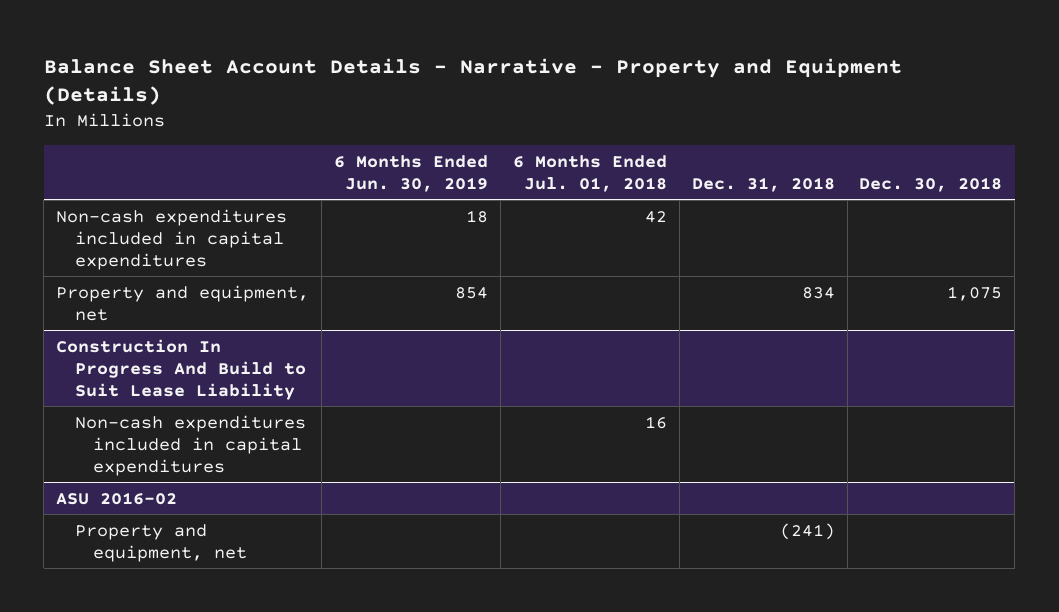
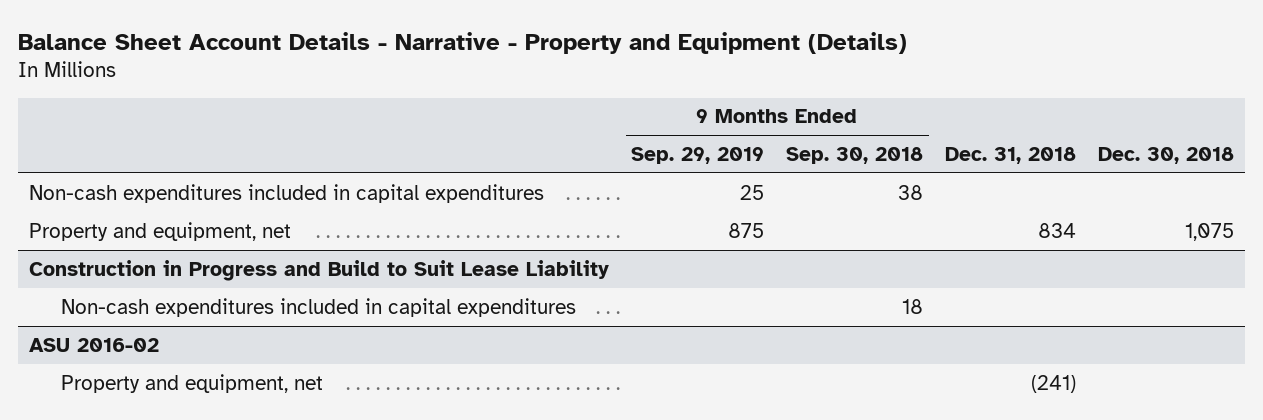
- | 6 Months Ended Jun. 30, 2019 | 6 Months Ended Jul. 01, 2018 | Dec. 31, 2018 | Dec. 30, 2018
+ | 9 Months Ended Sep. 29, 2019 | 9 Months Ended Sep. 30, 2018 | Dec. 31, 2018 | Dec. 30, 2018
- Construction In Progress And Build to Suit Lease Liability
+ Construction in Progress and Build to Suit Lease Liability

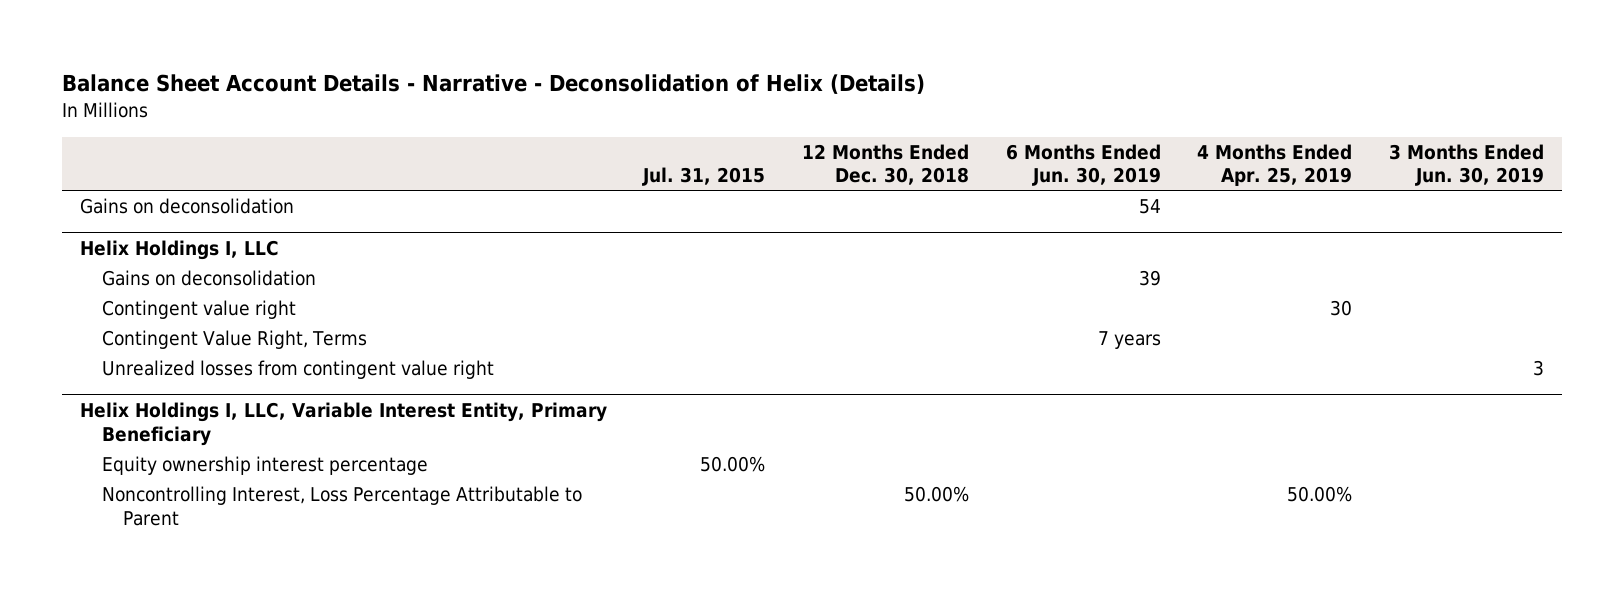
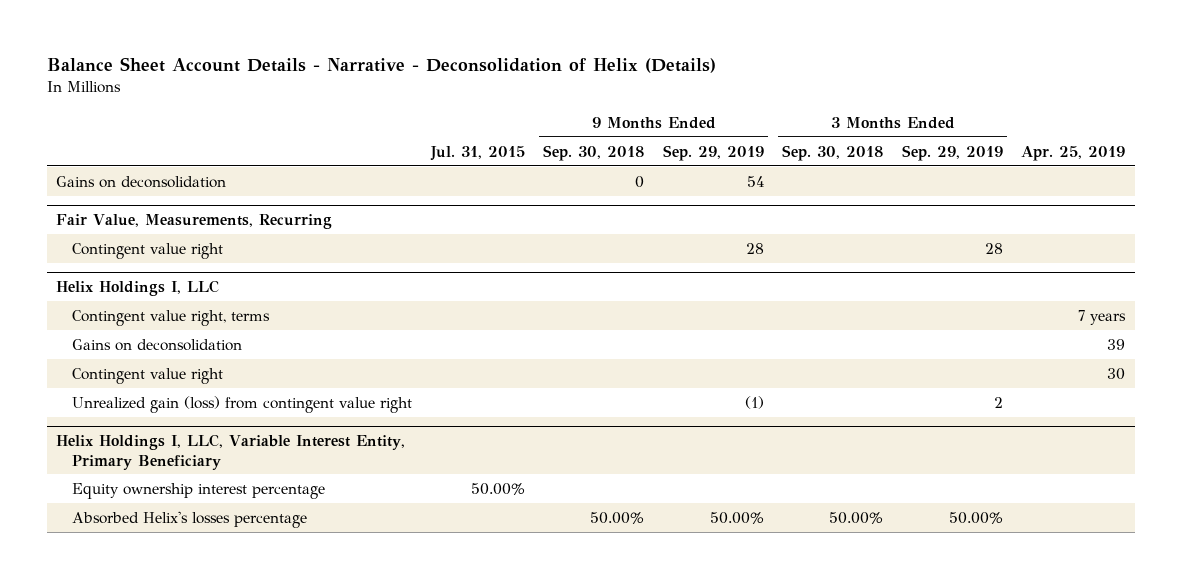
- | Jul. 31, 2015 | 12 Months Ended Dec. 30, 2018 | 6 Months Ended Jun. 30, 2019 | 4 Months Ended Apr. 25, 2019 | 3 Months Ended Jun. 30, 2019
+ | Jul. 31, 2015 | 9 Months Ended Sep. 30, 2018 | 9 Months Ended Sep. 29, 2019 | 3 Months Ended Sep. 30, 2018 | 3 Months Ended Sep. 29, 2019 | Apr. 25, 2019
+ Fair Value, Measurements, Recurring
+ Contingent value right | | | 28 | | 28 |
@ Helix Holdings I, LLC
+ Contingent value right, terms | | | | | | 7 years
- Contingent Value Right, Terms | | | 7 years | |
- Unrealized losses from contingent value right | | | | | 3
+ Unrealized gain (loss) from contingent value right | | | (1) | | 2 |
@ Helix Holdings I, LLC, Variable Interest Entity, Primary Beneficiary
- Noncontrolling Interest, Loss Percentage Attributable to Parent | | 50.00% | | 50.00% |
+ Absorbed Helix's losses percentage | | 50.00% | 50.00% | 50.00% | 50.00% |

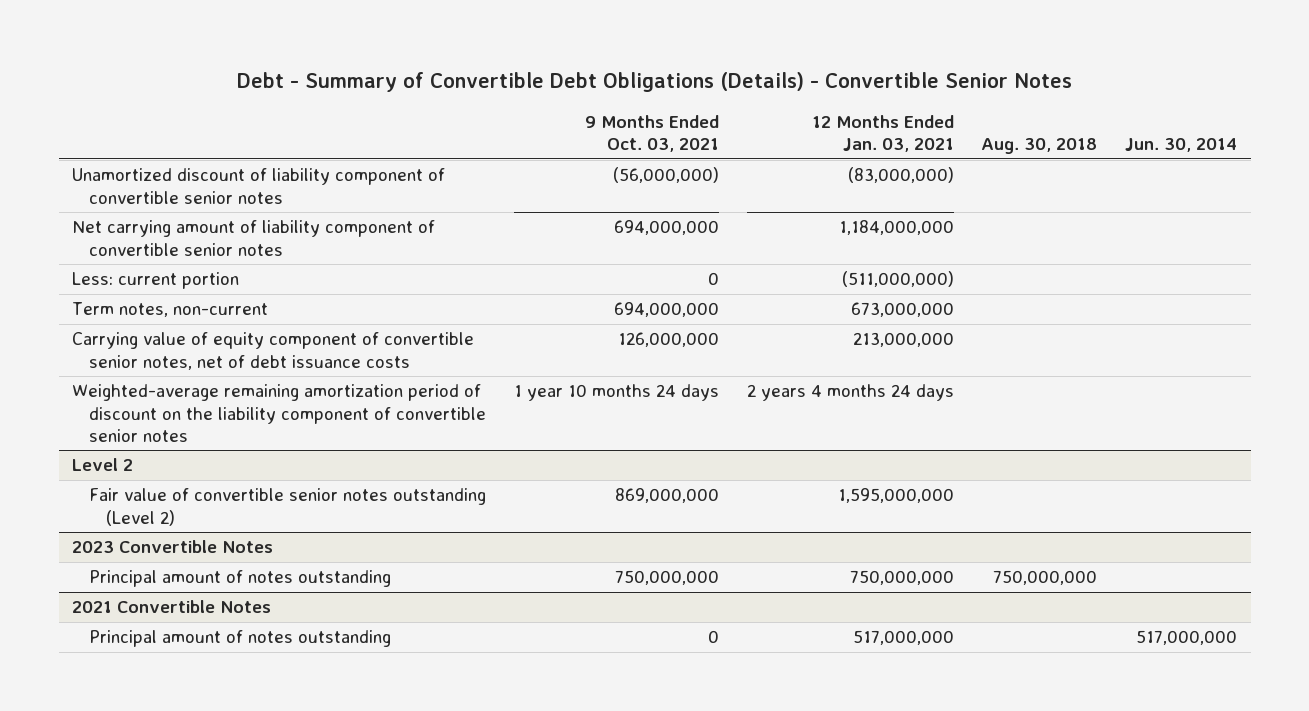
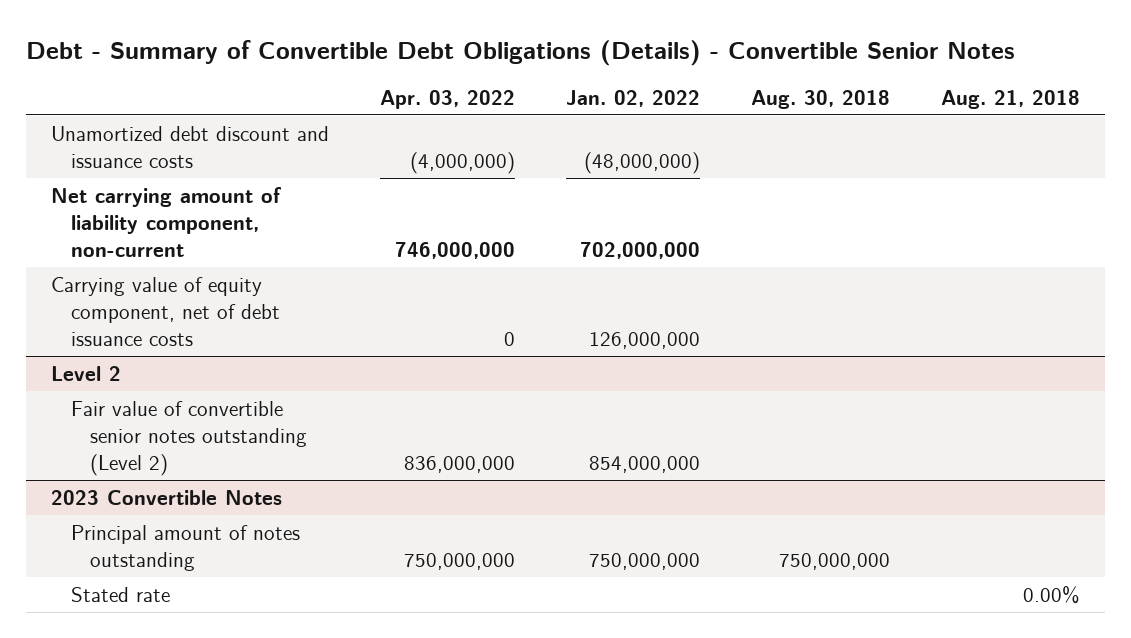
- | 9 Months Ended Oct. 03, 2021 | 12 Months Ended Jan. 03, 2021 | Aug. 30, 2018 | Jun. 30, 2014
+ | Apr. 03, 2022 | Jan. 02, 2022 | Aug. 30, 2018 | Aug. 21, 2018
- Unamortized discount of liability component of convertible senior notes | (56,000,000) | (83,000,000) | |
- Net carrying amount of liability component of convertible senior notes | 694,000,000 | 1,184,000,000 | |
- Less: current portion | 0 | (511,000,000) | |
- Term notes, non-current | 694,000,000 | 673,000,000 | |
- Carrying value of equity component of convertible senior notes, net of debt issuance costs | 126,000,000 | 213,000,000 | |
- Weighted-average remaining amortization period of discount on the liability component of convertible senior notes | 1 year 10 months 24 days | 2 years 4 months 24 days | |
+ Unamortized debt discount and issuance costs | (4,000,000) | (48,000,000) | |
+ Net carrying amount of liability component, non-current | 746,000,000 | 702,000,000 | |
+ Carrying value of equity component, net of debt issuance costs | 0 | 126,000,000 | |
- 2021 Convertible Notes
- Principal amount of notes outstanding | 0 | 517,000,000 | | 517,000,000
@ 2023 Convertible Notes
+ Stated rate | | | | 0.00%

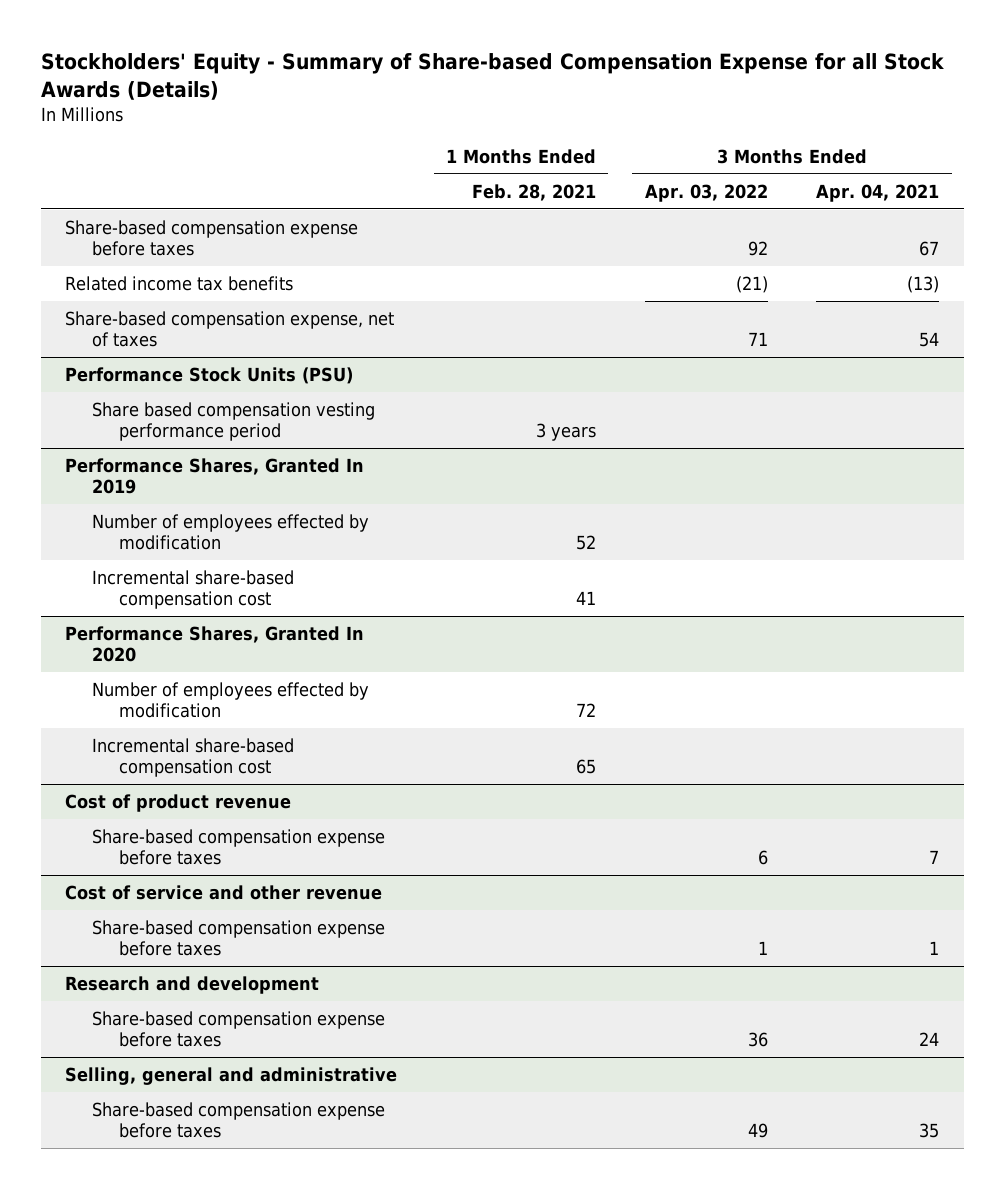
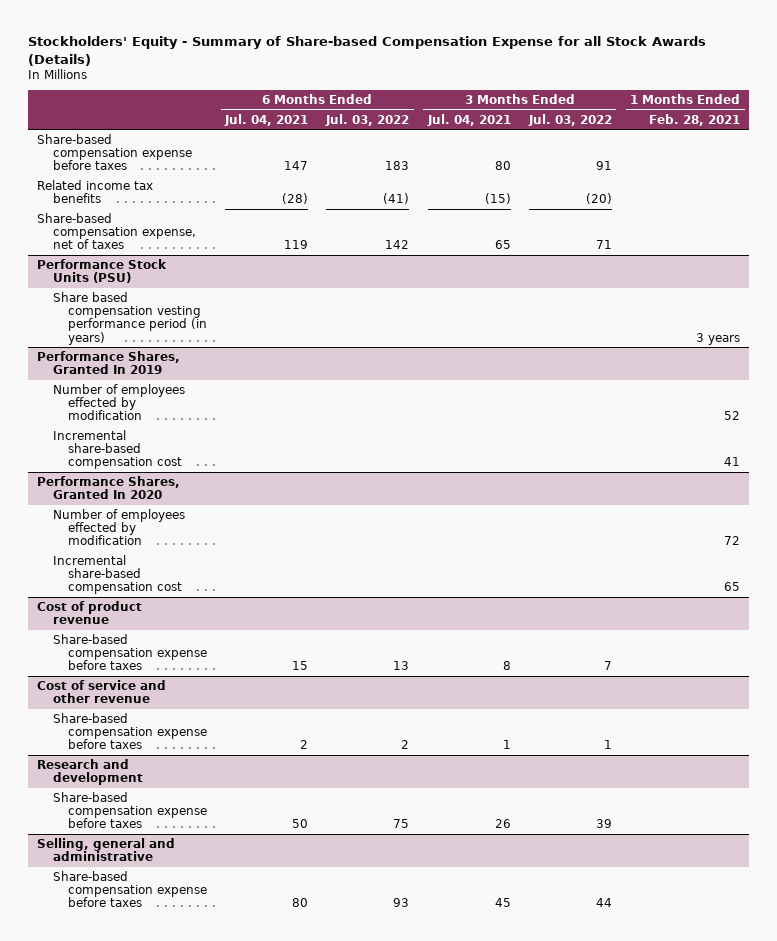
- | 1 Months Ended Feb. 28, 2021 | 3 Months Ended Apr. 03, 2022 | 3 Months Ended Apr. 04, 2021
+ | 6 Months Ended Jul. 04, 2021 | 6 Months Ended Jul. 03, 2022 | 3 Months Ended Jul. 04, 2021 | 3 Months Ended Jul. 03, 2022 | 1 Months Ended Feb. 28, 2021
@ Performance Stock Units (PSU)
- Share based compensation vesting performance period | 3 years | |
+ Share based compensation vesting performance period (in years) | | | | | 3 years

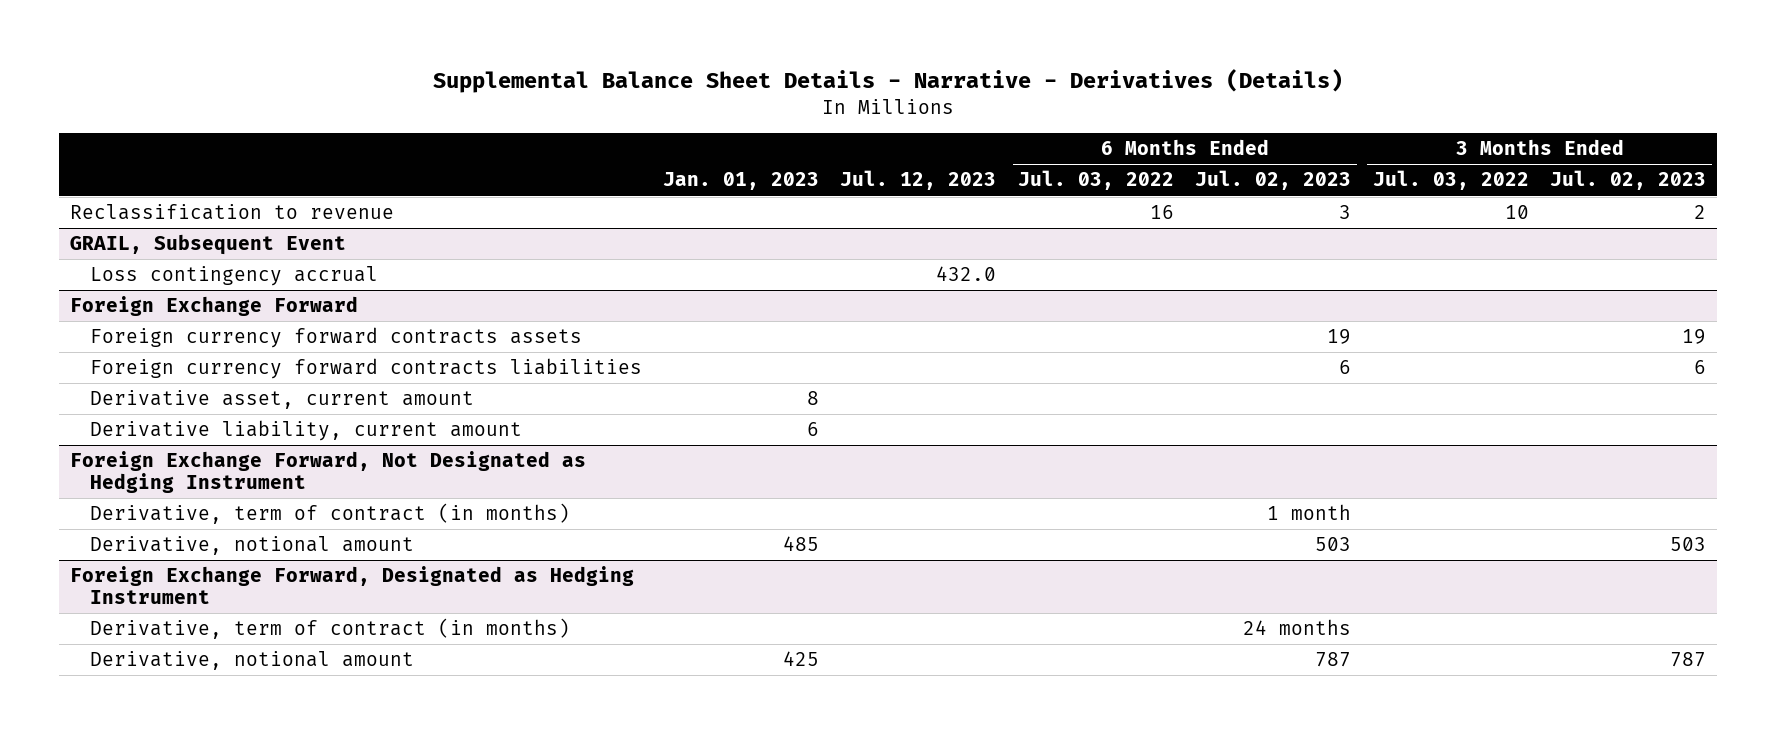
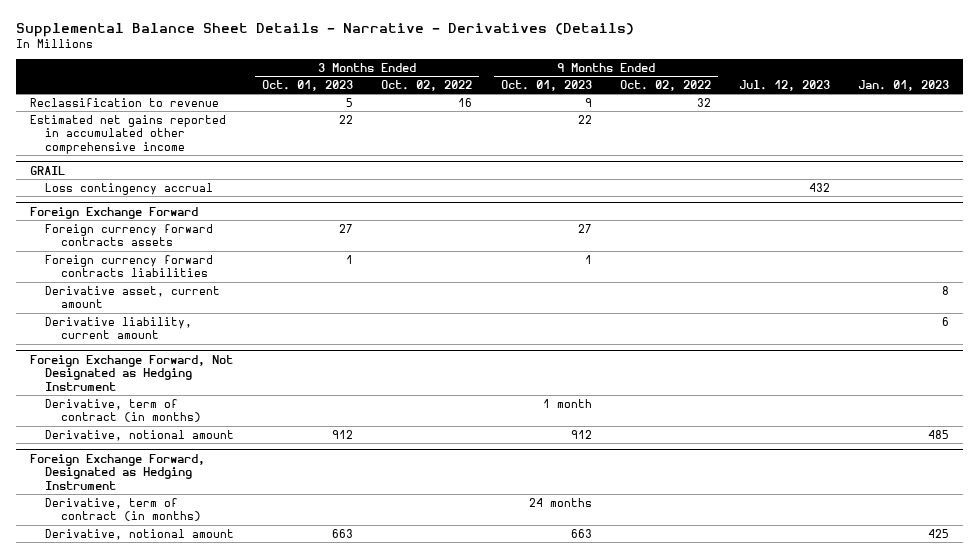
- | Jan. 01, 2023 | Jul. 12, 2023 | 6 Months Ended Jul. 03, 2022 | 6 Months Ended Jul. 02, 2023 | 3 Months Ended Jul. 03, 2022 | 3 Months Ended Jul. 02, 2023
+ | 3 Months Ended Oct. 01, 2023 | 3 Months Ended Oct. 02, 2022 | 9 Months Ended Oct. 01, 2023 | 9 Months Ended Oct. 02, 2022 | Jul. 12, 2023 | Jan. 01, 2023
- GRAIL, Subsequent Event
- Loss contingency accrual | | 432.0 | | | |
+ Estimated net gains reported in accumulated other comprehensive income | 22 | | 22 | | |
+ GRAIL
+ Loss contingency accrual | | | | | 432 |

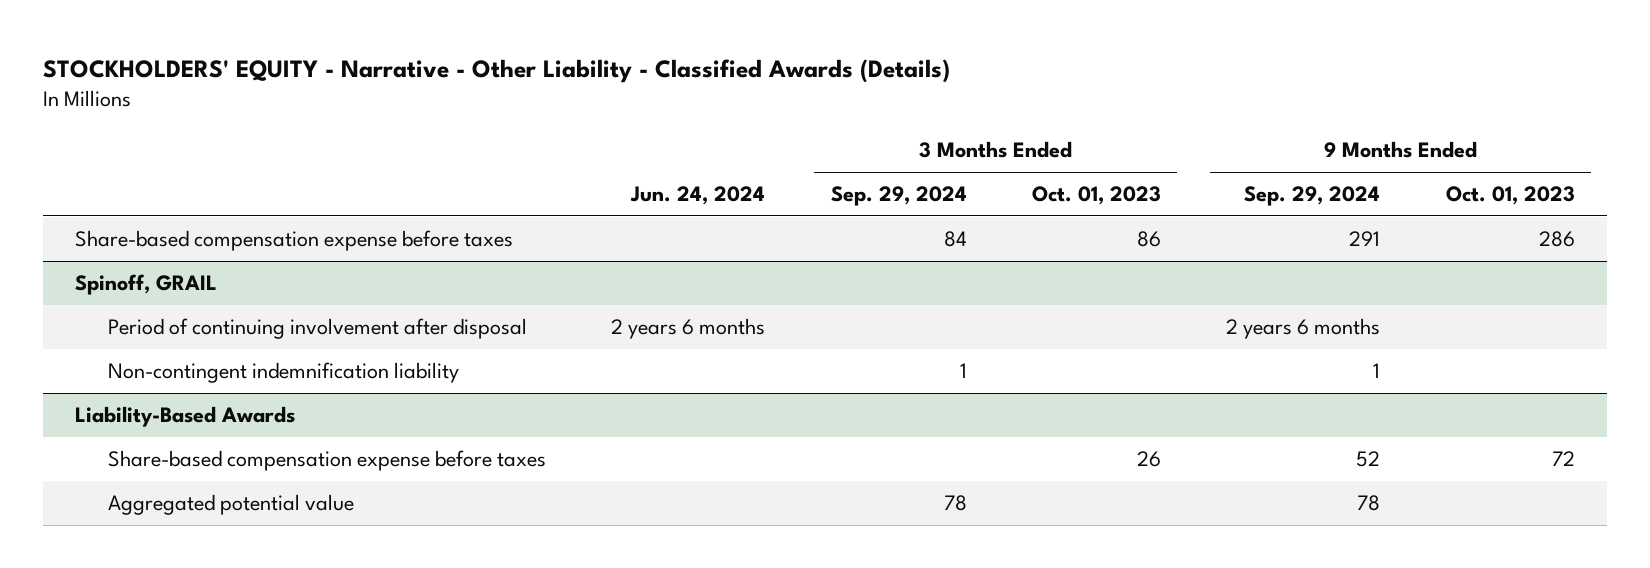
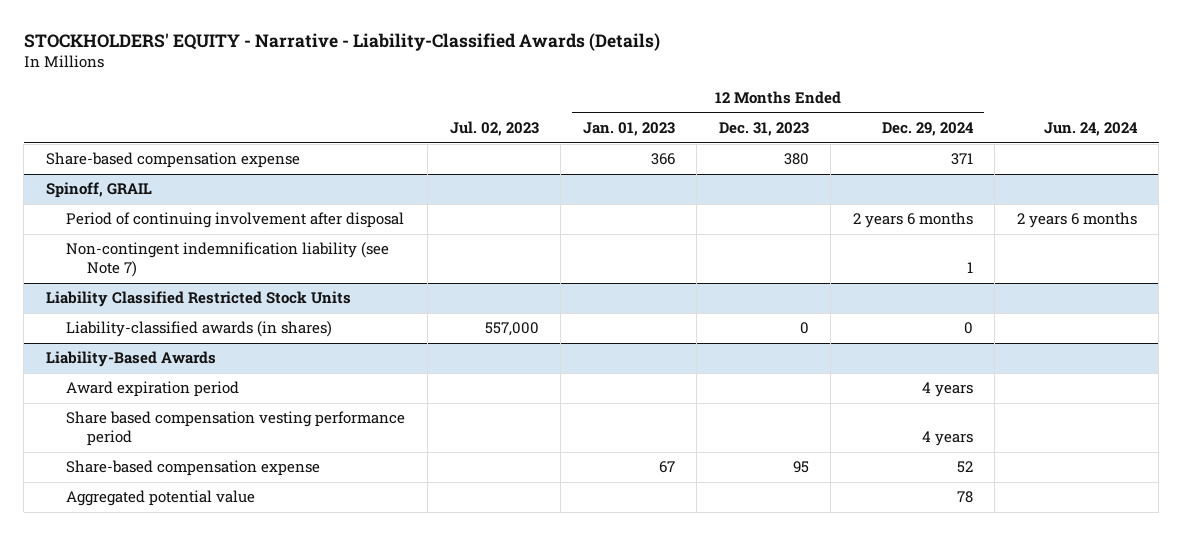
- STOCKHOLDERS' EQUITY - Narrative - Other Liability - Classified Awards (Details)
+ STOCKHOLDERS' EQUITY - Narrative - Liability-Classified Awards (Details)
- | Jun. 24, 2024 | 3 Months Ended Sep. 29, 2024 | 3 Months Ended Oct. 01, 2023 | 9 Months Ended Sep. 29, 2024 | 9 Months Ended Oct. 01, 2023
+ | Jul. 02, 2023 | 12 Months Ended Jan. 01, 2023 | 12 Months Ended Dec. 31, 2023 | 12 Months Ended Dec. 29, 2024 | Jun. 24, 2024
- Share-based compensation expense before taxes | | 84 | 86 | 291 | 286
+ Share-based compensation expense | | 366 | 380 | 371 |
@ Spinoff, GRAIL
- Non-contingent indemnification liability | | 1 | | 1 |
+ Non-contingent indemnification liability (see Note 7) | | | | 1 |
+ Liability Classified Restricted Stock Units
+ Liability-classified awards (in shares) | 557,000 | | 0 | 0 |
@ Liability-Based Awards
- Share-based compensation expense before taxes | | | 26 | 52 | 72
+ Award expiration period | | | | 4 years |
+ Share based compensation vesting performance period | | | | 4 years |
+ Share-based compensation expense | | 67 | 95 | 52 |

